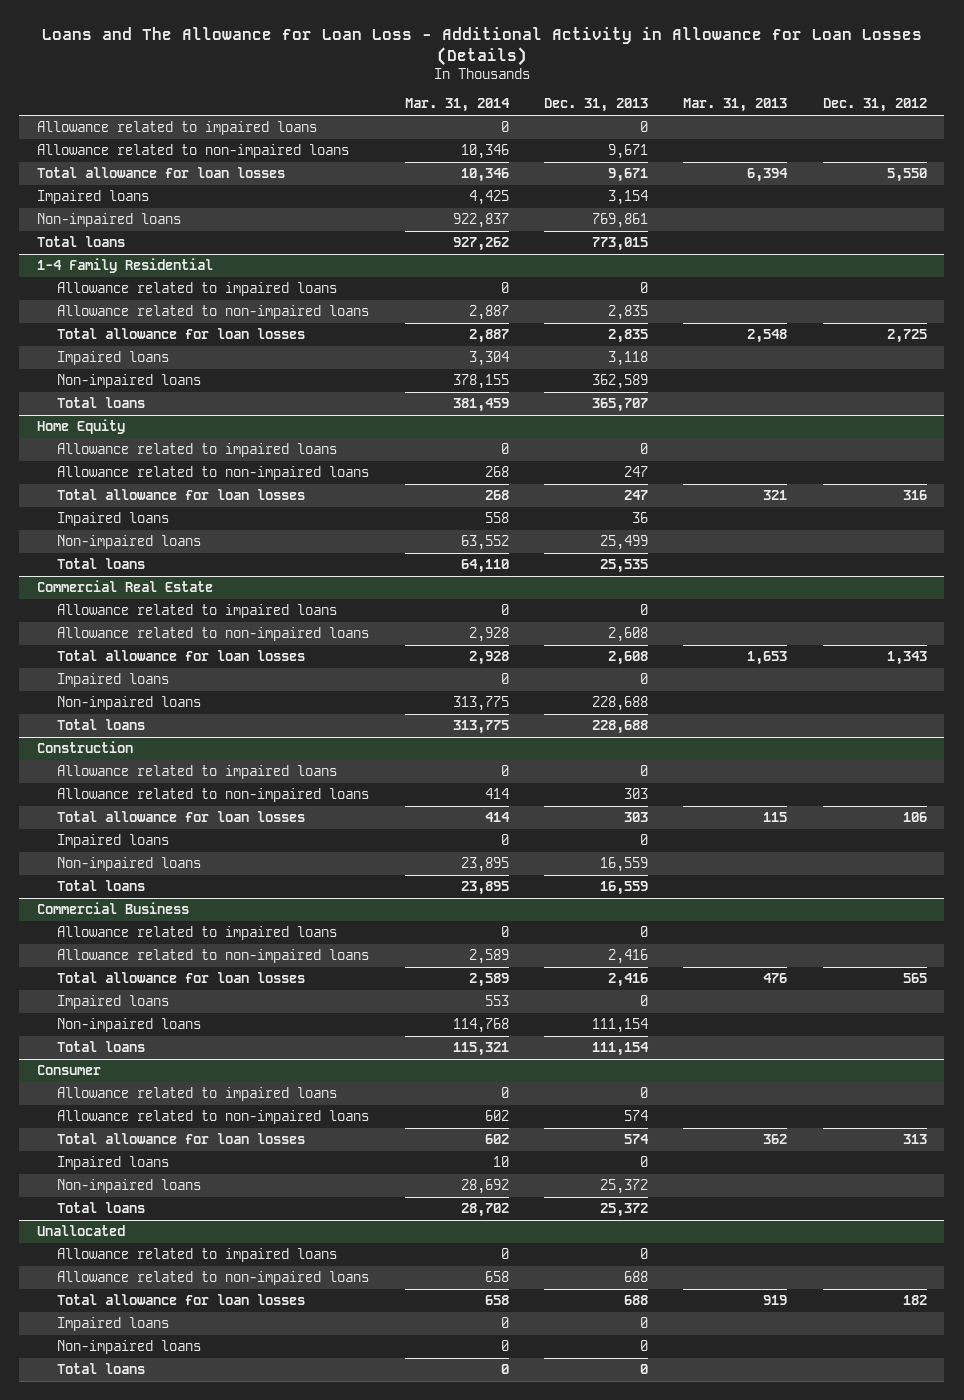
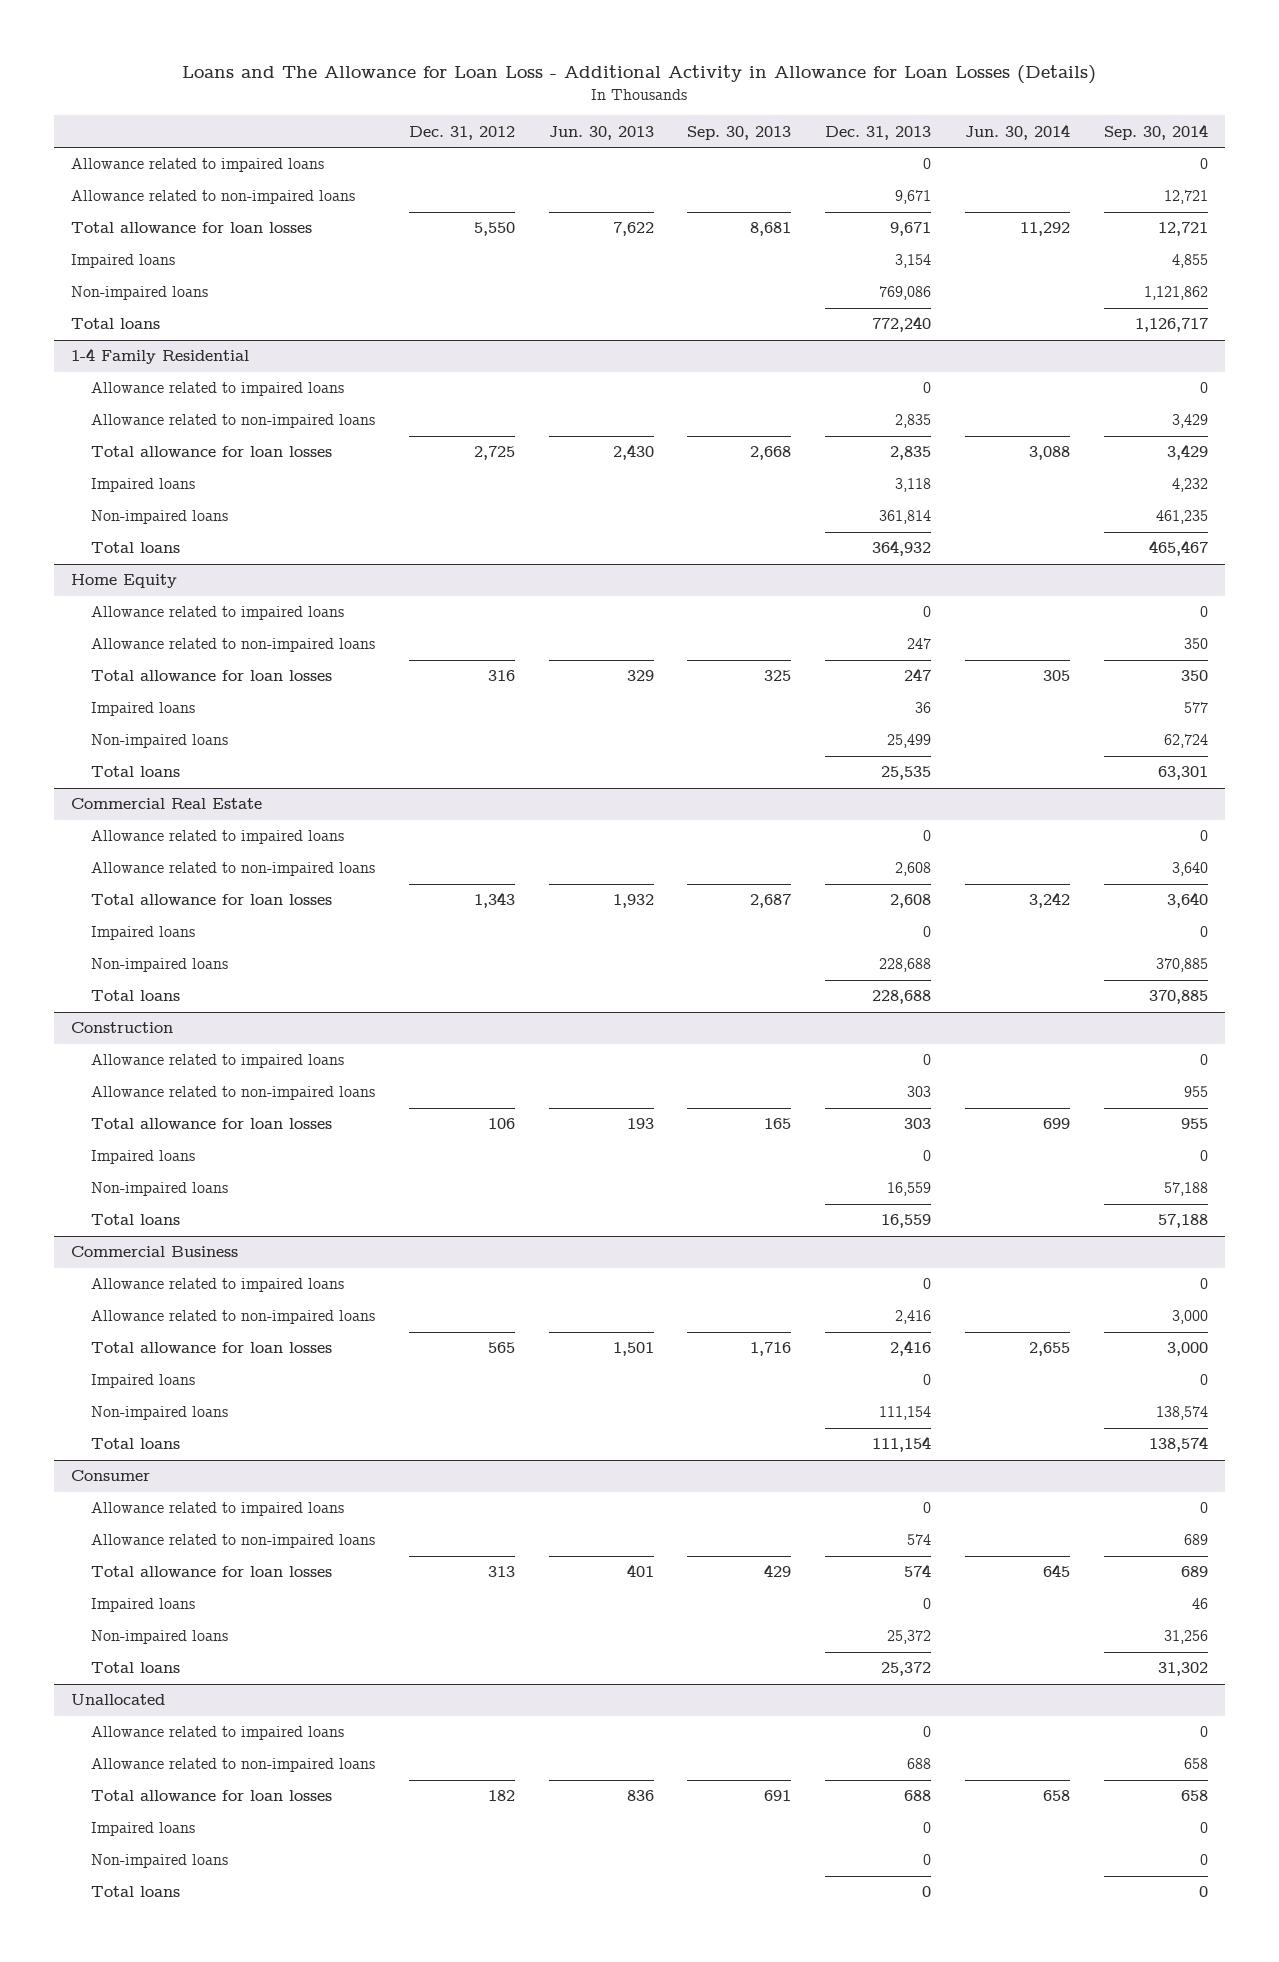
- | Mar. 31, 2014 | Dec. 31, 2013 | Mar. 31, 2013 | Dec. 31, 2012
+ | Dec. 31, 2012 | Jun. 30, 2013 | Sep. 30, 2013 | Dec. 31, 2013 | Jun. 30, 2014 | Sep. 30, 2014
- Non-impaired loans | 922,837 | 769,861 | |
- Total loans | 927,262 | 773,015 | |
+ Non-impaired loans | | | | 769,086 | | 1,121,862
+ Total loans | | | | 772,240 | | 1,126,717
@ 1-4 Family Residential
- Non-impaired loans | 378,155 | 362,589 | |
- Total loans | 381,459 | 365,707 | |
+ Non-impaired loans | | | | 361,814 | | 461,235
+ Total loans | | | | 364,932 | | 465,467

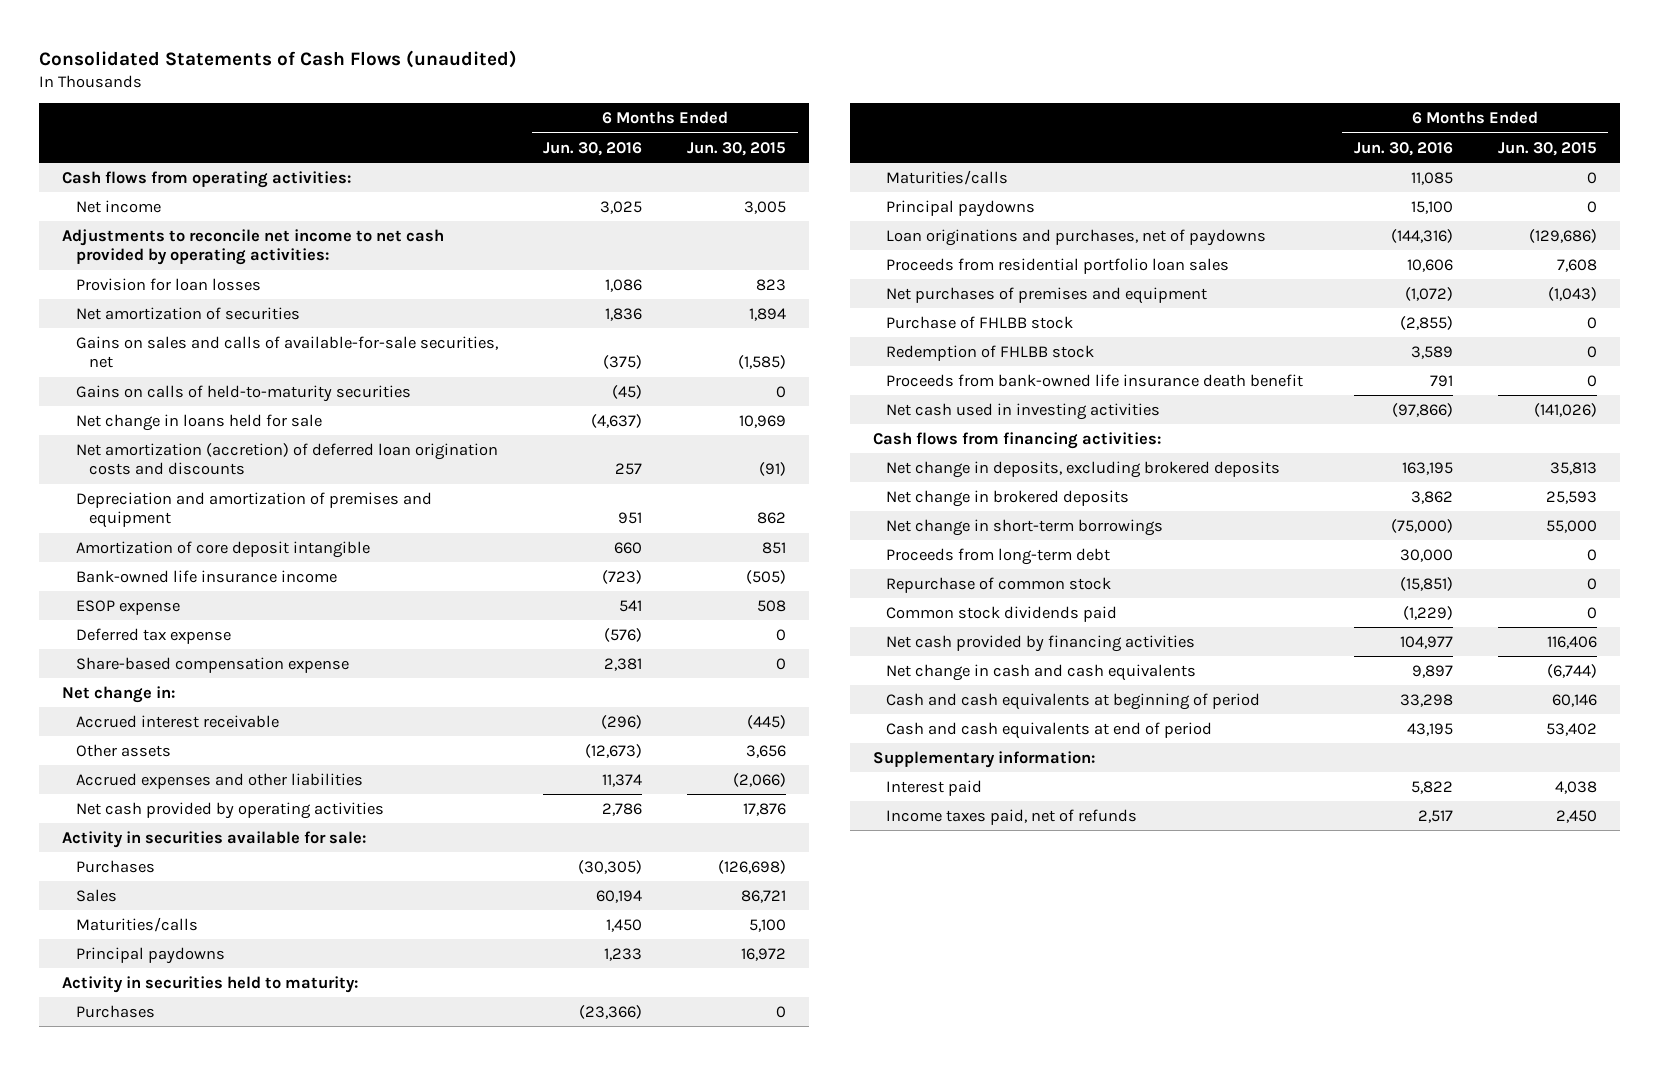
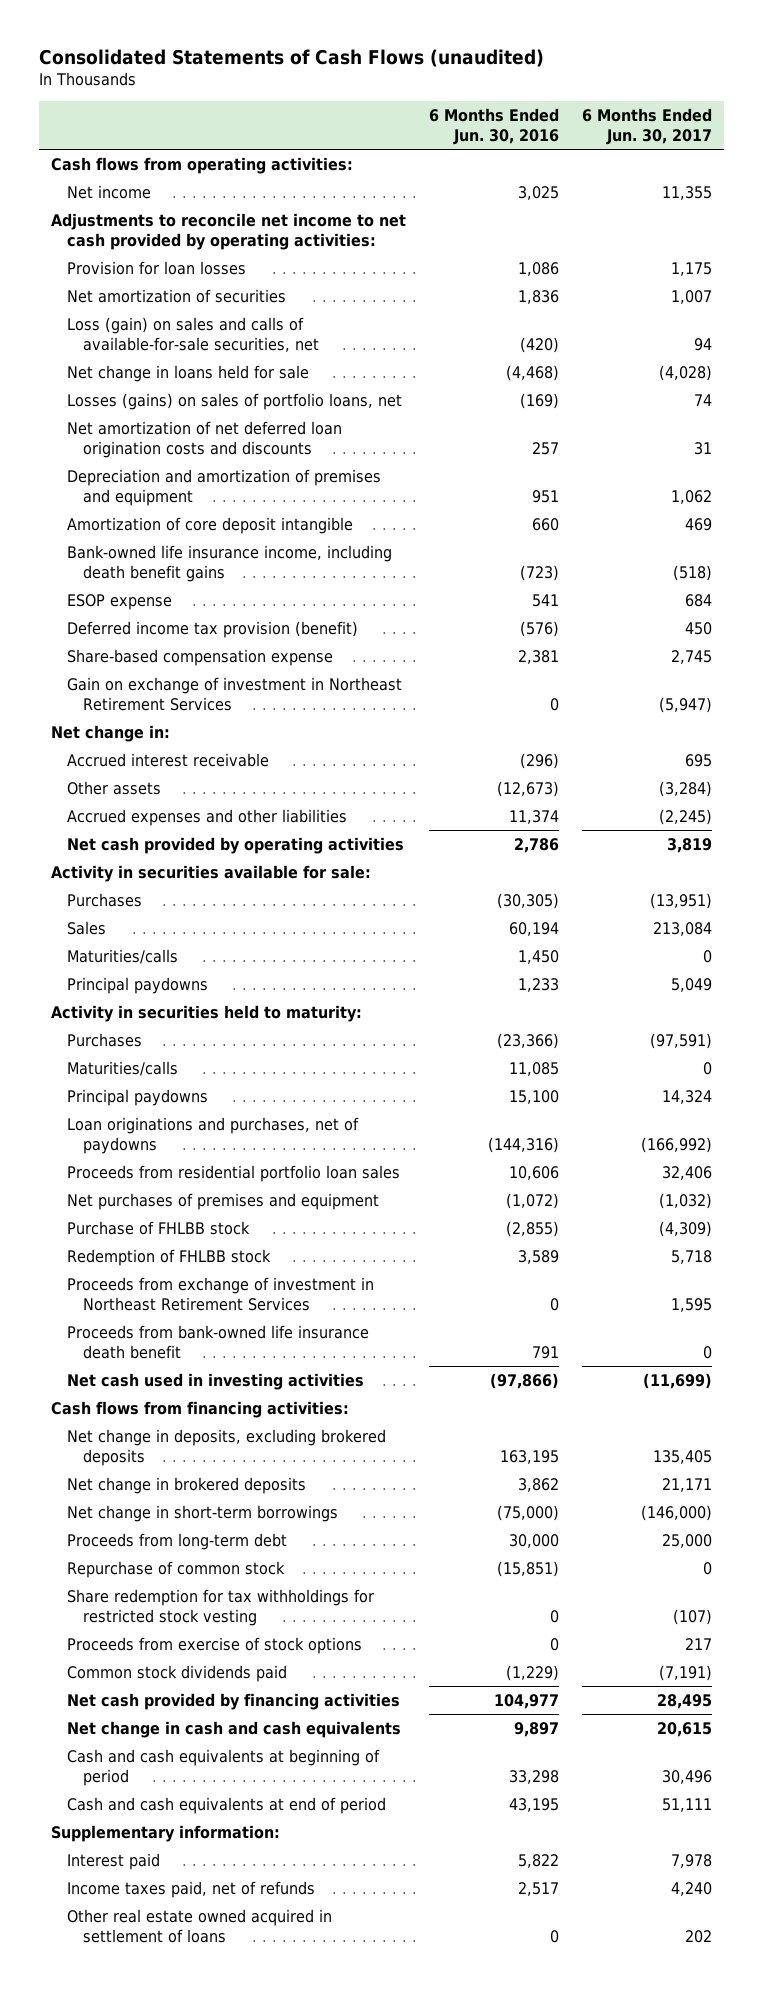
- | 6 Months Ended Jun. 30, 2016 | 6 Months Ended Jun. 30, 2015
+ | 6 Months Ended Jun. 30, 2016 | 6 Months Ended Jun. 30, 2017
- Gains on sales and calls of available-for-sale securities, net | (375) | (1,585)
- Gains on calls of held-to-maturity securities | (45) | 0
- Net change in loans held for sale | (4,637) | 10,969
- Net amortization (accretion) of deferred loan origination costs and discounts | 257 | (91)
+ Loss (gain) on sales and calls of available-for-sale securities, net | (420) | 94
+ Net change in loans held for sale | (4,468) | (4,028)
+ Losses (gains) on sales of portfolio loans, net | (169) | 74
+ Net amortization of net deferred loan origination costs and discounts | 257 | 31
- Bank-owned life insurance income | (723) | (505)
+ Bank-owned life insurance income, including death benefit gains | (723) | (518)
- Deferred tax expense | (576) | 0
+ Deferred income tax provision (benefit) | (576) | 450
+ Gain on exchange of investment in Northeast Retirement Services | 0 | (5,947)
+ Proceeds from exchange of investment in Northeast Retirement Services | 0 | 1,595
+ Share redemption for tax withholdings for restricted stock vesting | 0 | (107)
+ Proceeds from exercise of stock options | 0 | 217
+ Other real estate owned acquired in settlement of loans | 0 | 202

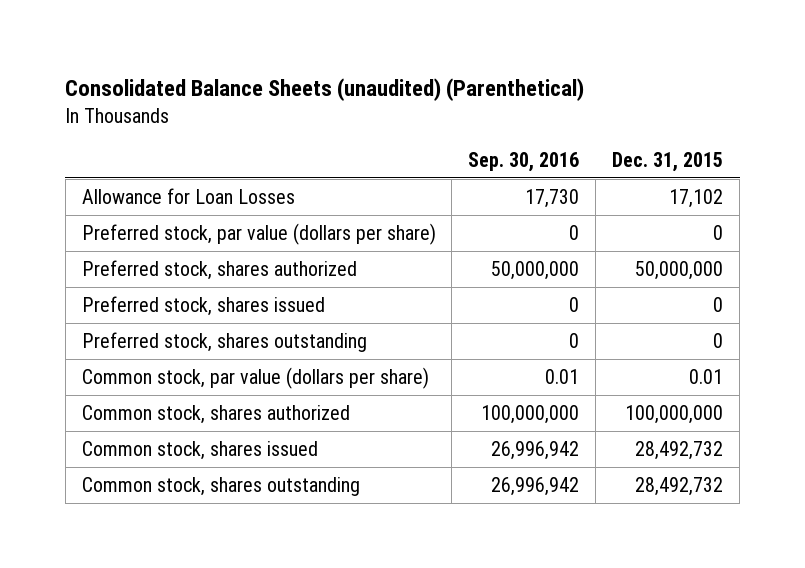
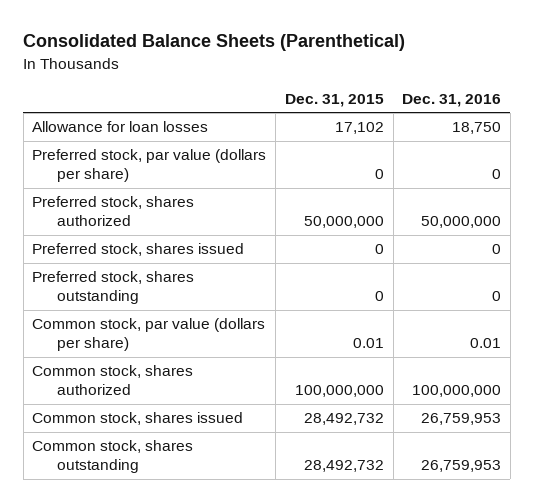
- Consolidated Balance Sheets (unaudited) (Parenthetical)
+ Consolidated Balance Sheets (Parenthetical)
- | Sep. 30, 2016 | Dec. 31, 2015
+ | Dec. 31, 2015 | Dec. 31, 2016
- Allowance for Loan Losses | 17,730 | 17,102
+ Allowance for loan losses | 17,102 | 18,750

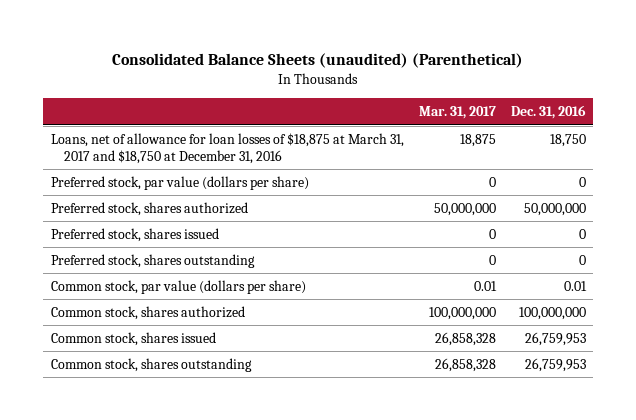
- Consolidated Balance Sheets (Parenthetical)
+ Consolidated Balance Sheets (unaudited) (Parenthetical)
- | Dec. 31, 2015 | Dec. 31, 2016
+ | Mar. 31, 2017 | Dec. 31, 2016
- Allowance for loan losses | 17,102 | 18,750
+ Loans, net of allowance for loan losses of $18,875 at March 31, 2017 and $18,750 at December 31, 2016 | 18,875 | 18,750

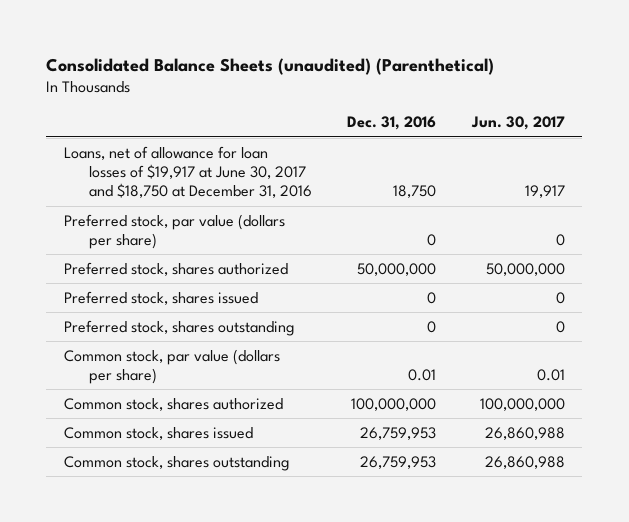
- | Mar. 31, 2017 | Dec. 31, 2016
+ | Dec. 31, 2016 | Jun. 30, 2017
- Loans, net of allowance for loan losses of $18,875 at March 31, 2017 and $18,750 at December 31, 2016 | 18,875 | 18,750
+ Loans, net of allowance for loan losses of $19,917 at June 30, 2017 and $18,750 at December 31, 2016 | 18,750 | 19,917

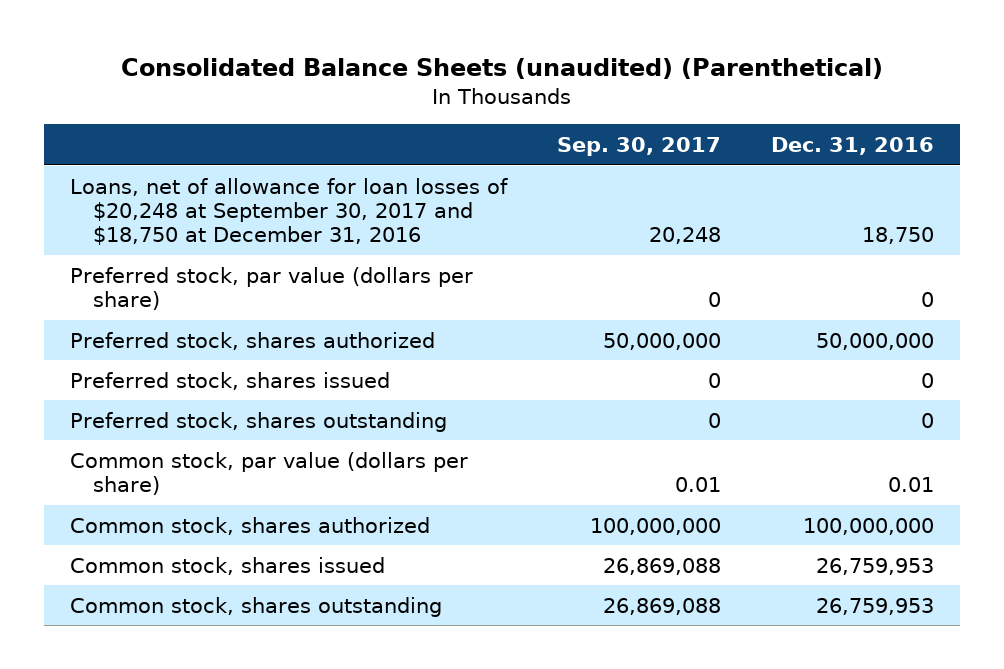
- | Dec. 31, 2016 | Jun. 30, 2017
+ | Sep. 30, 2017 | Dec. 31, 2016
- Loans, net of allowance for loan losses of $19,917 at June 30, 2017 and $18,750 at December 31, 2016 | 18,750 | 19,917
+ Loans, net of allowance for loan losses of $20,248 at September 30, 2017 and $18,750 at December 31, 2016 | 20,248 | 18,750

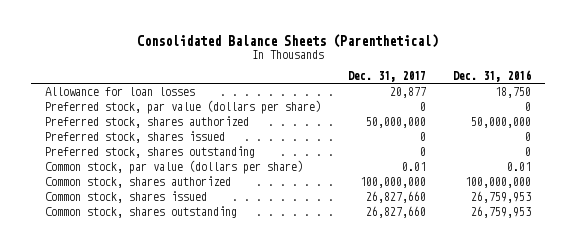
- Consolidated Balance Sheets (unaudited) (Parenthetical)
+ Consolidated Balance Sheets (Parenthetical)
- | Sep. 30, 2017 | Dec. 31, 2016
+ | Dec. 31, 2017 | Dec. 31, 2016
- Loans, net of allowance for loan losses of $20,248 at September 30, 2017 and $18,750 at December 31, 2016 | 20,248 | 18,750
+ Allowance for loan losses | 20,877 | 18,750

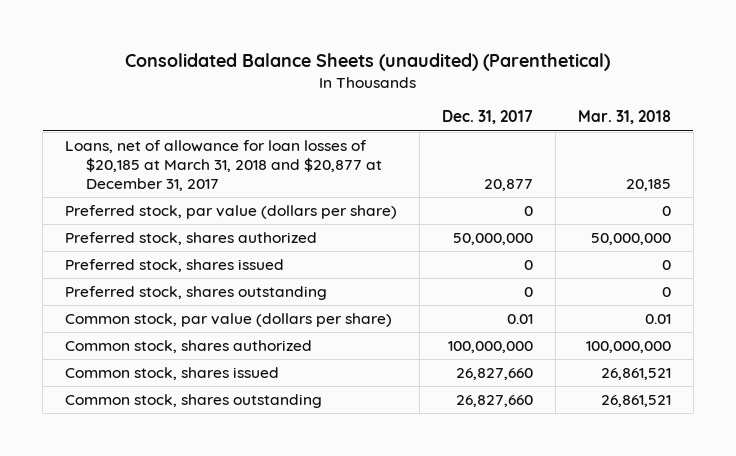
- Consolidated Balance Sheets (Parenthetical)
+ Consolidated Balance Sheets (unaudited) (Parenthetical)
- | Dec. 31, 2017 | Dec. 31, 2016
+ | Dec. 31, 2017 | Mar. 31, 2018
- Allowance for loan losses | 20,877 | 18,750
+ Loans, net of allowance for loan losses of $20,185 at March 31, 2018 and $20,877 at December 31, 2017 | 20,877 | 20,185

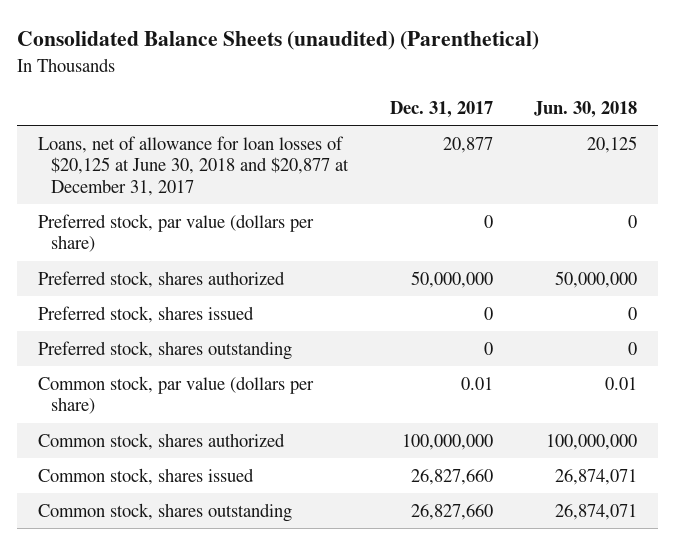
- | Dec. 31, 2017 | Mar. 31, 2018
+ | Dec. 31, 2017 | Jun. 30, 2018
- Loans, net of allowance for loan losses of $20,185 at March 31, 2018 and $20,877 at December 31, 2017 | 20,877 | 20,185
+ Loans, net of allowance for loan losses of $20,125 at June 30, 2018 and $20,877 at December 31, 2017 | 20,877 | 20,125

